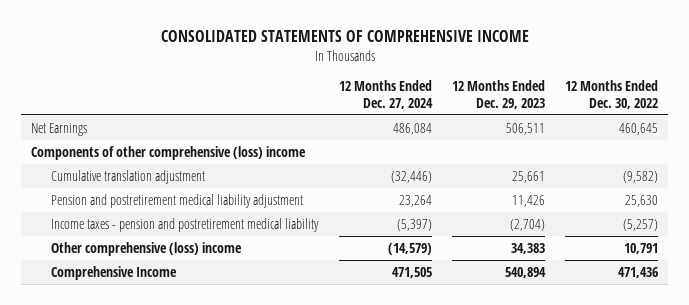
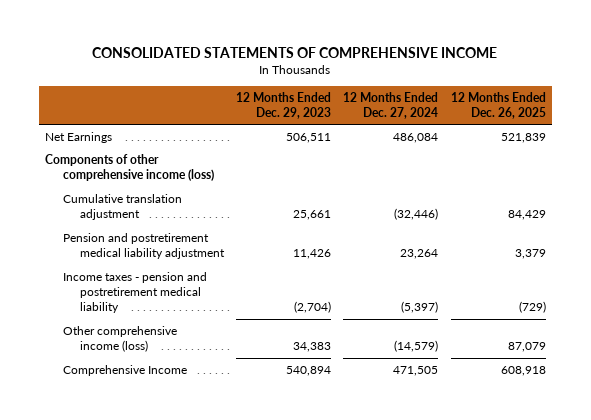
- | 12 Months Ended Dec. 27, 2024 | 12 Months Ended Dec. 29, 2023 | 12 Months Ended Dec. 30, 2022
+ | 12 Months Ended Dec. 29, 2023 | 12 Months Ended Dec. 27, 2024 | 12 Months Ended Dec. 26, 2025
- Components of other comprehensive (loss) income
+ Components of other comprehensive income (loss)
- Other comprehensive (loss) income | (14,579) | 34,383 | 10,791
+ Other comprehensive income (loss) | 34,383 | (14,579) | 87,079

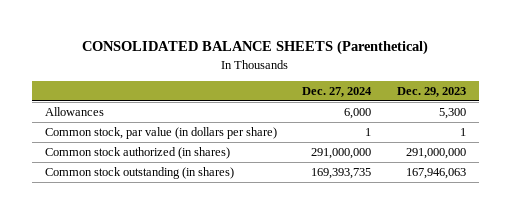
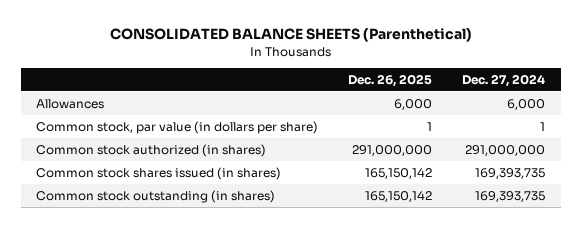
- | Dec. 27, 2024 | Dec. 29, 2023
+ | Dec. 26, 2025 | Dec. 27, 2024
+ Common stock shares issued (in shares) | 165,150,142 | 169,393,735

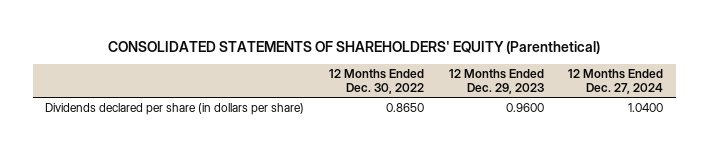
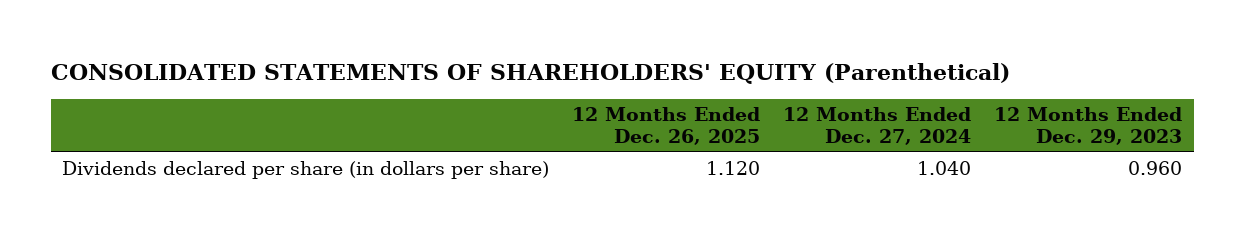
- | 12 Months Ended Dec. 30, 2022 | 12 Months Ended Dec. 29, 2023 | 12 Months Ended Dec. 27, 2024
+ | 12 Months Ended Dec. 26, 2025 | 12 Months Ended Dec. 27, 2024 | 12 Months Ended Dec. 29, 2023
- Dividends declared per share (in dollars per share) | 0.8650 | 0.9600 | 1.0400
+ Dividends declared per share (in dollars per share) | 1.120 | 1.040 | 0.960

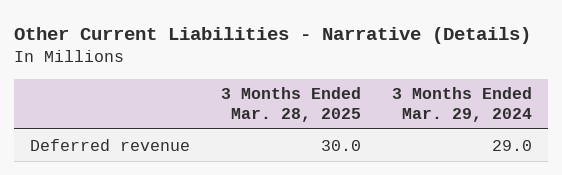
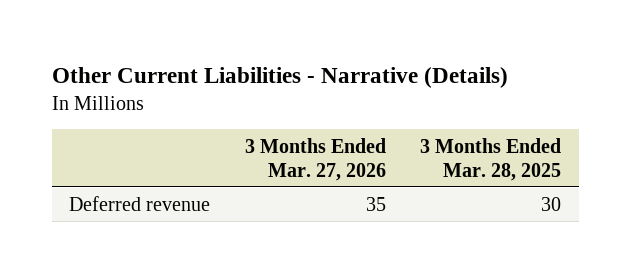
- | 3 Months Ended Mar. 28, 2025 | 3 Months Ended Mar. 29, 2024
+ | 3 Months Ended Mar. 27, 2026 | 3 Months Ended Mar. 28, 2025
- Deferred revenue | 30.0 | 29.0
+ Deferred revenue | 35 | 30

